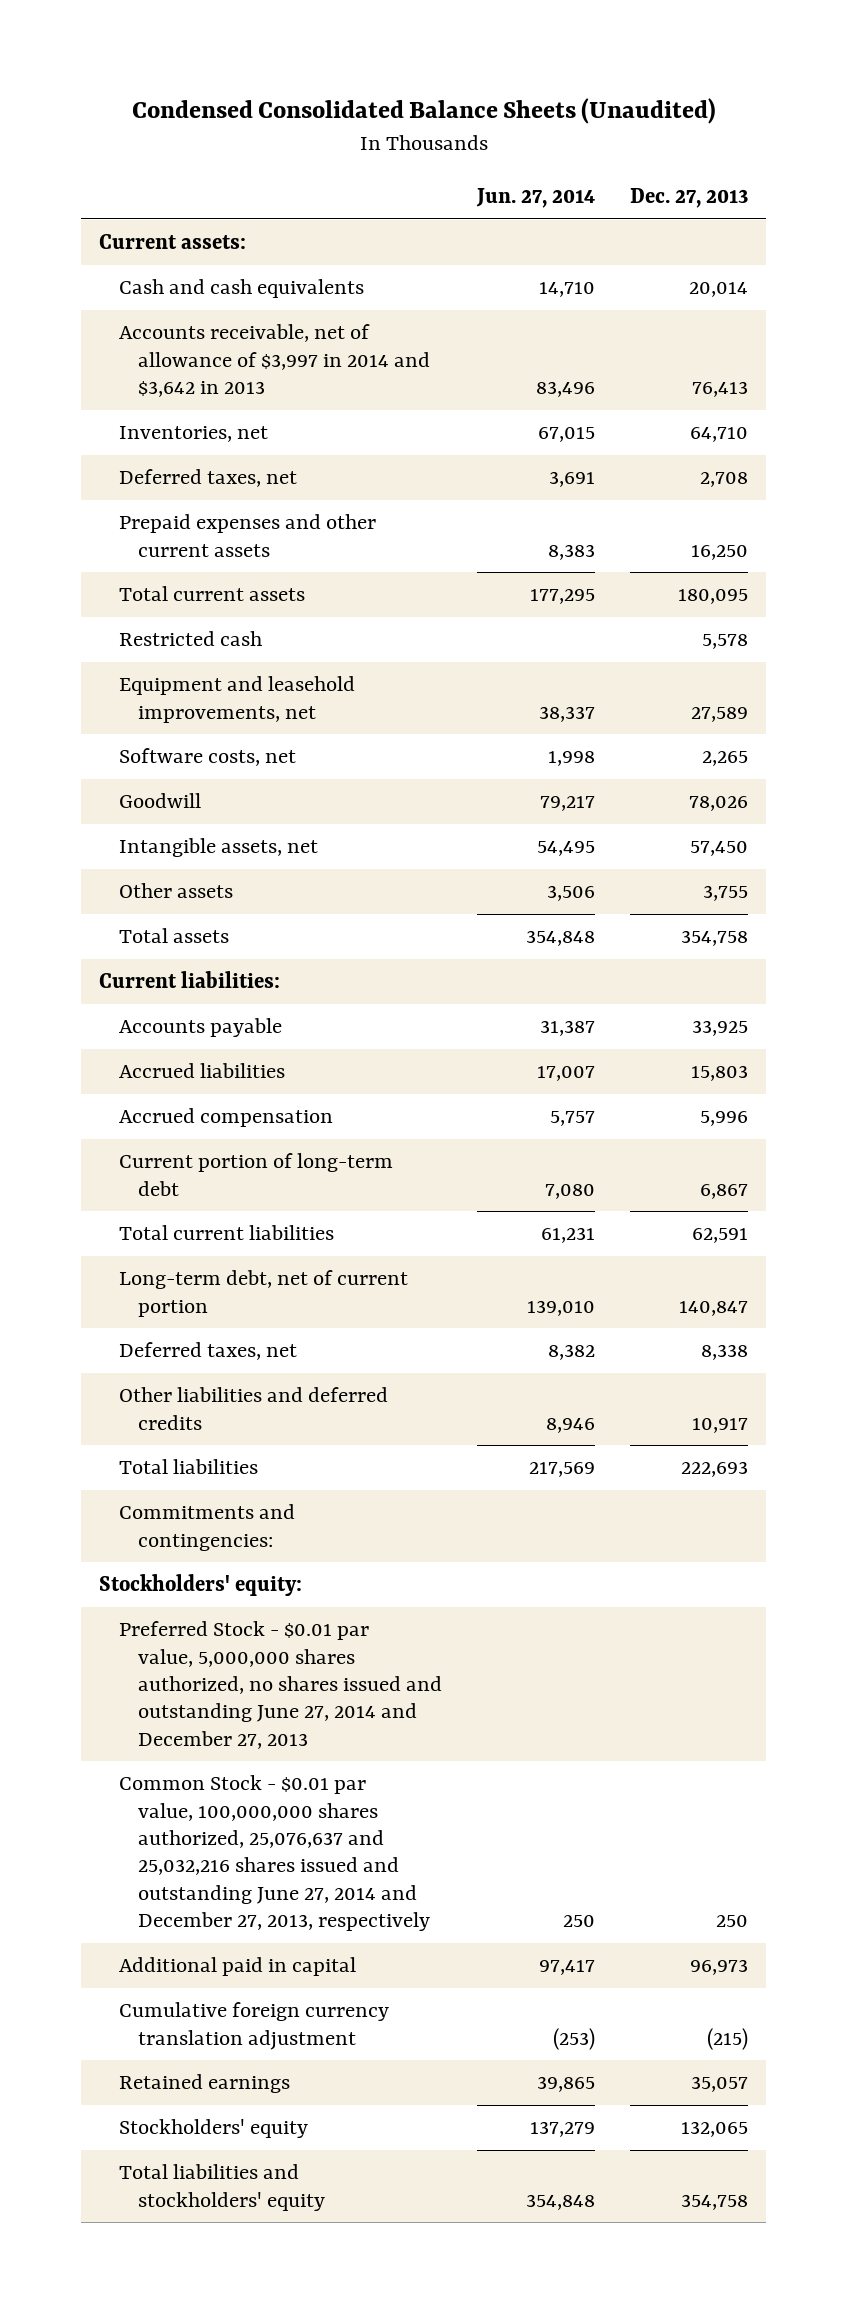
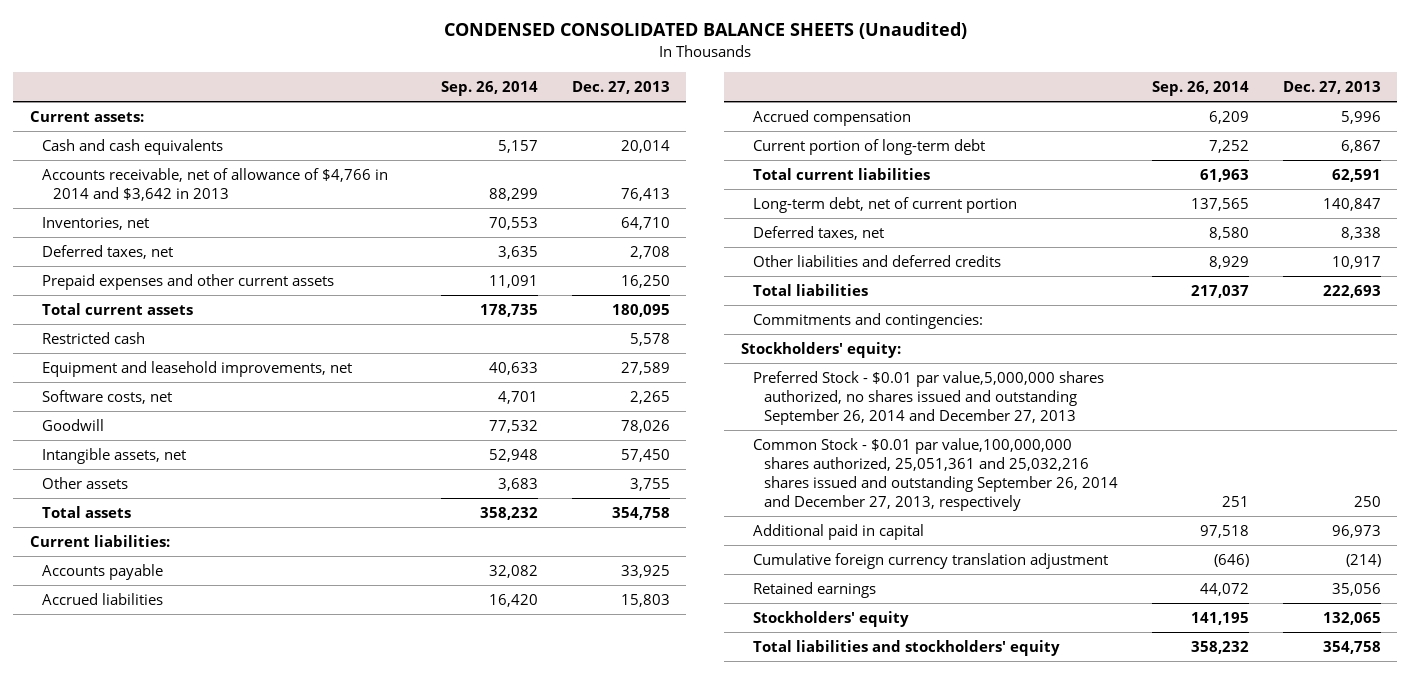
- Condensed Consolidated Balance Sheets (Unaudited)
+ CONDENSED CONSOLIDATED BALANCE SHEETS (Unaudited)
- | Jun. 27, 2014 | Dec. 27, 2013
+ | Sep. 26, 2014 | Dec. 27, 2013
- Accounts receivable, net of allowance of $3,997 in 2014 and $3,642 in 2013 | 83,496 | 76,413
+ Accounts receivable, net of allowance of $4,766 in 2014 and $3,642 in 2013 | 88,299 | 76,413
- Preferred Stock - $0.01 par value, 5,000,000 shares authorized, no shares issued and outstanding June 27, 2014 and December 27, 2013
- Common Stock - $0.01 par value, 100,000,000 shares authorized, 25,076,637 and 25,032,216 shares issued and outstanding June 27, 2014 and December 27, 2013, respectively | 250 | 250
+ Preferred Stock - $0.01 par value,5,000,000 shares authorized, no shares issued and outstanding September 26, 2014 and December 27, 2013
+ Common Stock - $0.01 par value,100,000,000 shares authorized, 25,051,361 and 25,032,216 shares issued and outstanding September 26, 2014 and December 27, 2013, respectively | 251 | 250
- Cumulative foreign currency translation adjustment | (253) | (215)
- Retained earnings | 39,865 | 35,057
+ Cumulative foreign currency translation adjustment | (646) | (214)
+ Retained earnings | 44,072 | 35,056

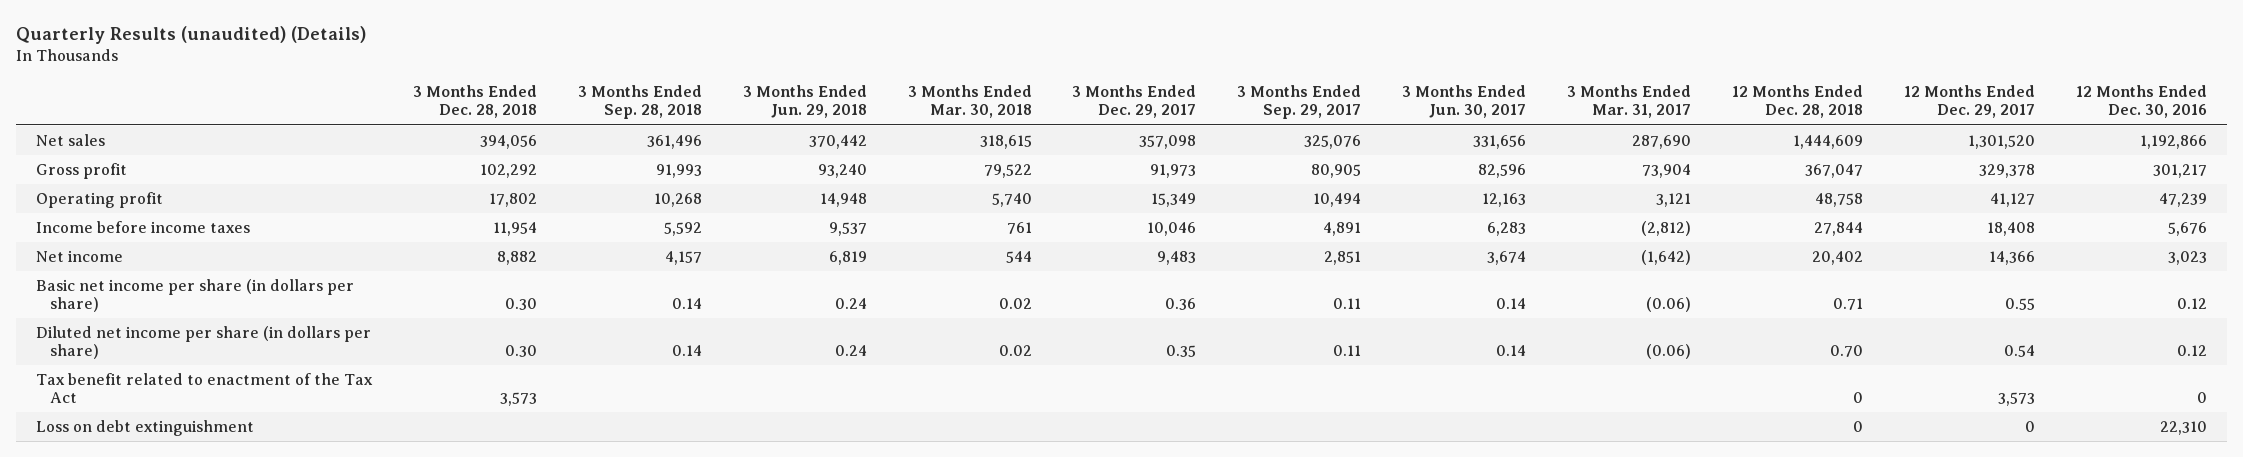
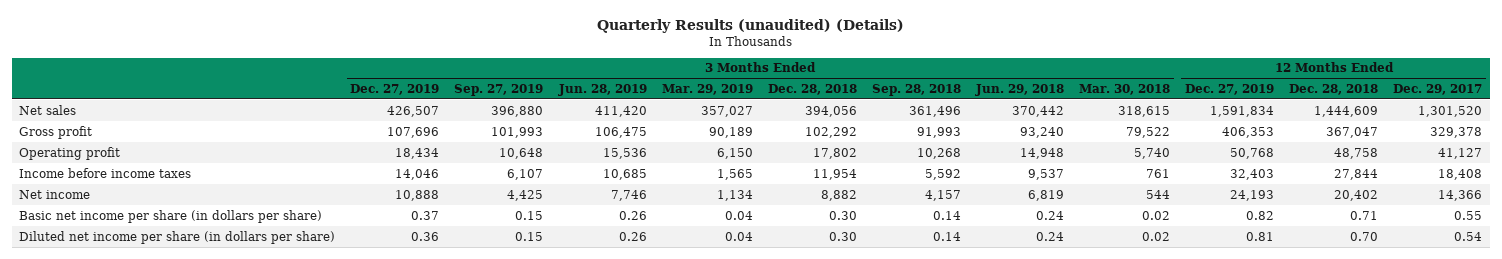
- | 3 Months Ended Dec. 28, 2018 | 3 Months Ended Sep. 28, 2018 | 3 Months Ended Jun. 29, 2018 | 3 Months Ended Mar. 30, 2018 | 3 Months Ended Dec. 29, 2017 | 3 Months Ended Sep. 29, 2017 | 3 Months Ended Jun. 30, 2017 | 3 Months Ended Mar. 31, 2017 | 12 Months Ended Dec. 28, 2018 | 12 Months Ended Dec. 29, 2017 | 12 Months Ended Dec. 30, 2016
+ | 3 Months Ended Dec. 27, 2019 | 3 Months Ended Sep. 27, 2019 | 3 Months Ended Jun. 28, 2019 | 3 Months Ended Mar. 29, 2019 | 3 Months Ended Dec. 28, 2018 | 3 Months Ended Sep. 28, 2018 | 3 Months Ended Jun. 29, 2018 | 3 Months Ended Mar. 30, 2018 | 12 Months Ended Dec. 27, 2019 | 12 Months Ended Dec. 28, 2018 | 12 Months Ended Dec. 29, 2017
- Tax benefit related to enactment of the Tax Act | 3,573 | | | | | | | | 0 | 3,573 | 0
- Loss on debt extinguishment | | | | | | | | | 0 | 0 | 22,310

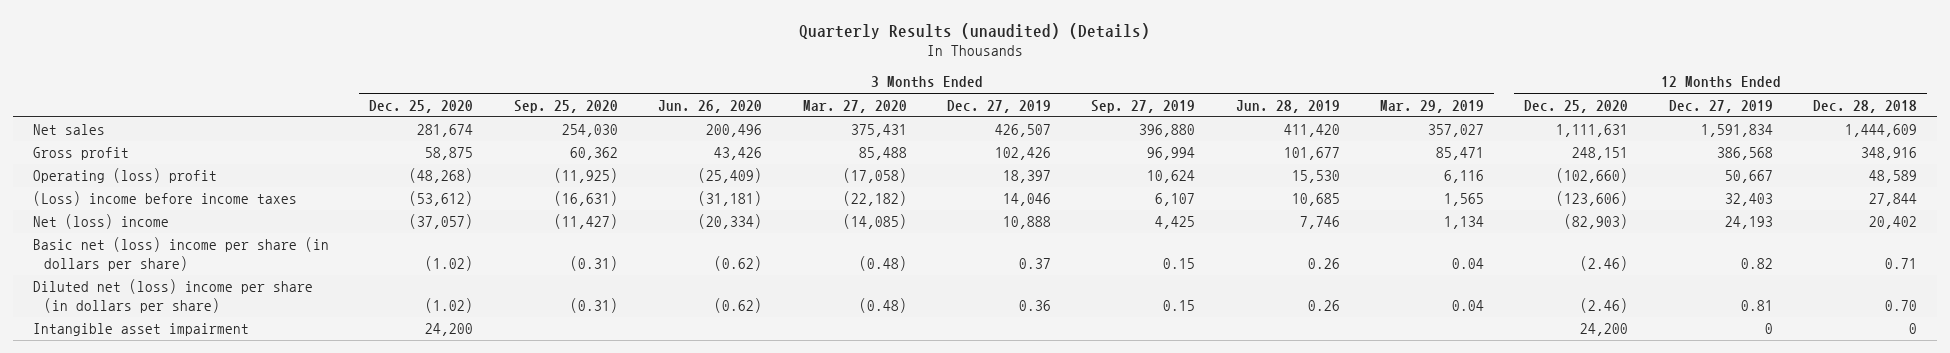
- | 3 Months Ended Dec. 27, 2019 | 3 Months Ended Sep. 27, 2019 | 3 Months Ended Jun. 28, 2019 | 3 Months Ended Mar. 29, 2019 | 3 Months Ended Dec. 28, 2018 | 3 Months Ended Sep. 28, 2018 | 3 Months Ended Jun. 29, 2018 | 3 Months Ended Mar. 30, 2018 | 12 Months Ended Dec. 27, 2019 | 12 Months Ended Dec. 28, 2018 | 12 Months Ended Dec. 29, 2017
+ | 3 Months Ended Dec. 25, 2020 | 3 Months Ended Sep. 25, 2020 | 3 Months Ended Jun. 26, 2020 | 3 Months Ended Mar. 27, 2020 | 3 Months Ended Dec. 27, 2019 | 3 Months Ended Sep. 27, 2019 | 3 Months Ended Jun. 28, 2019 | 3 Months Ended Mar. 29, 2019 | 12 Months Ended Dec. 25, 2020 | 12 Months Ended Dec. 27, 2019 | 12 Months Ended Dec. 28, 2018
- Gross profit | 107,696 | 101,993 | 106,475 | 90,189 | 102,292 | 91,993 | 93,240 | 79,522 | 406,353 | 367,047 | 329,378
- Operating profit | 18,434 | 10,648 | 15,536 | 6,150 | 17,802 | 10,268 | 14,948 | 5,740 | 50,768 | 48,758 | 41,127
- Income before income taxes | 14,046 | 6,107 | 10,685 | 1,565 | 11,954 | 5,592 | 9,537 | 761 | 32,403 | 27,844 | 18,408
- Net income | 10,888 | 4,425 | 7,746 | 1,134 | 8,882 | 4,157 | 6,819 | 544 | 24,193 | 20,402 | 14,366
- Basic net income per share (in dollars per share) | 0.37 | 0.15 | 0.26 | 0.04 | 0.30 | 0.14 | 0.24 | 0.02 | 0.82 | 0.71 | 0.55
- Diluted net income per share (in dollars per share) | 0.36 | 0.15 | 0.26 | 0.04 | 0.30 | 0.14 | 0.24 | 0.02 | 0.81 | 0.70 | 0.54
+ Gross profit | 58,875 | 60,362 | 43,426 | 85,488 | 102,426 | 96,994 | 101,677 | 85,471 | 248,151 | 386,568 | 348,916
+ Operating (loss) profit | (48,268) | (11,925) | (25,409) | (17,058) | 18,397 | 10,624 | 15,530 | 6,116 | (102,660) | 50,667 | 48,589
+ (Loss) income before income taxes | (53,612) | (16,631) | (31,181) | (22,182) | 14,046 | 6,107 | 10,685 | 1,565 | (123,606) | 32,403 | 27,844
+ Net (loss) income | (37,057) | (11,427) | (20,334) | (14,085) | 10,888 | 4,425 | 7,746 | 1,134 | (82,903) | 24,193 | 20,402
+ Basic net (loss) income per share (in dollars per share) | (1.02) | (0.31) | (0.62) | (0.48) | 0.37 | 0.15 | 0.26 | 0.04 | (2.46) | 0.82 | 0.71
+ Diluted net (loss) income per share (in dollars per share) | (1.02) | (0.31) | (0.62) | (0.48) | 0.36 | 0.15 | 0.26 | 0.04 | (2.46) | 0.81 | 0.70
+ Intangible asset impairment | 24,200 | | | | | | | | 24,200 | 0 | 0

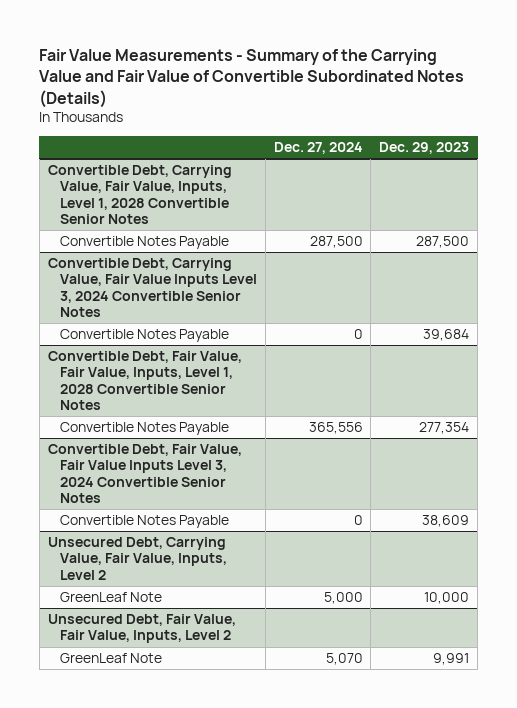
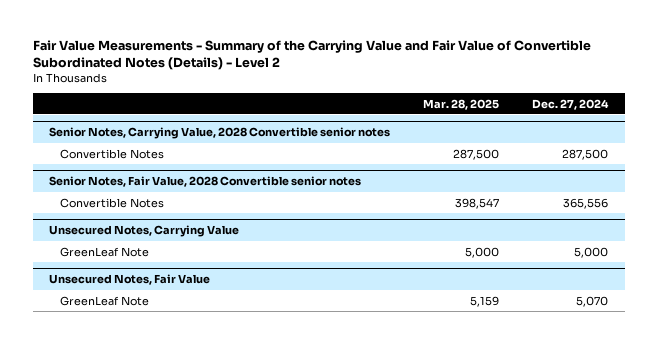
- Fair Value Measurements - Summary of the Carrying Value and Fair Value of Convertible Subordinated Notes (Details)
+ Fair Value Measurements - Summary of the Carrying Value and Fair Value of Convertible Subordinated Notes (Details) - Level 2
- | Dec. 27, 2024 | Dec. 29, 2023
+ | Mar. 28, 2025 | Dec. 27, 2024
- Convertible Debt, Carrying Value, Fair Value, Inputs, Level 1, 2028 Convertible Senior Notes
- Convertible Notes Payable | 287,500 | 287,500
- Convertible Debt, Carrying Value, Fair Value Inputs Level 3, 2024 Convertible Senior Notes
- Convertible Notes Payable | 0 | 39,684
- Convertible Debt, Fair Value, Fair Value, Inputs, Level 1, 2028 Convertible Senior Notes
- Convertible Notes Payable | 365,556 | 277,354
- Convertible Debt, Fair Value, Fair Value Inputs Level 3, 2024 Convertible Senior Notes
- Convertible Notes Payable | 0 | 38,609
- Unsecured Debt, Carrying Value, Fair Value, Inputs, Level 2
+ Senior Notes, Carrying Value, 2028 Convertible senior notes
+ Convertible Notes | 287,500 | 287,500
+ Senior Notes, Fair Value, 2028 Convertible senior notes
+ Convertible Notes | 398,547 | 365,556
+ Unsecured Notes, Carrying Value
- Unsecured Debt, Fair Value, Fair Value, Inputs, Level 2
+ Unsecured Notes, Fair Value

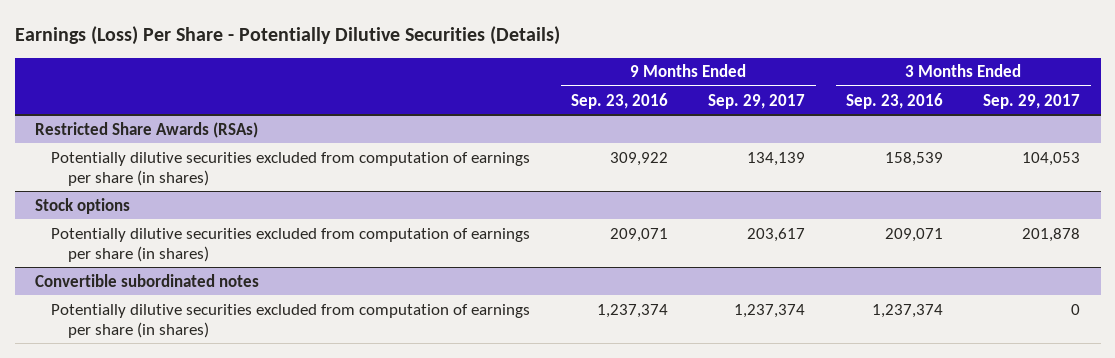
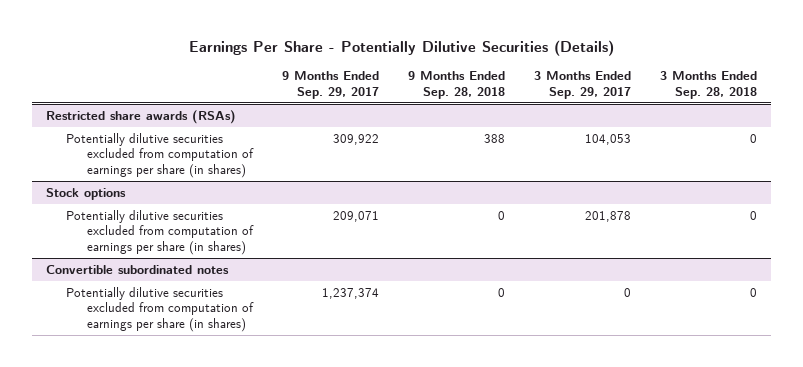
- Earnings (Loss) Per Share - Potentially Dilutive Securities (Details)
+ Earnings Per Share - Potentially Dilutive Securities (Details)
- | 9 Months Ended Sep. 23, 2016 | 9 Months Ended Sep. 29, 2017 | 3 Months Ended Sep. 23, 2016 | 3 Months Ended Sep. 29, 2017
+ | 9 Months Ended Sep. 29, 2017 | 9 Months Ended Sep. 28, 2018 | 3 Months Ended Sep. 29, 2017 | 3 Months Ended Sep. 28, 2018
- Restricted Share Awards (RSAs)
- Potentially dilutive securities excluded from computation of earnings per share (in shares) | 309,922 | 134,139 | 158,539 | 104,053
+ Restricted share awards (RSAs)
+ Potentially dilutive securities excluded from computation of earnings per share (in shares) | 309,922 | 388 | 104,053 | 0
@ Stock options
- Potentially dilutive securities excluded from computation of earnings per share (in shares) | 209,071 | 203,617 | 209,071 | 201,878
+ Potentially dilutive securities excluded from computation of earnings per share (in shares) | 209,071 | 0 | 201,878 | 0

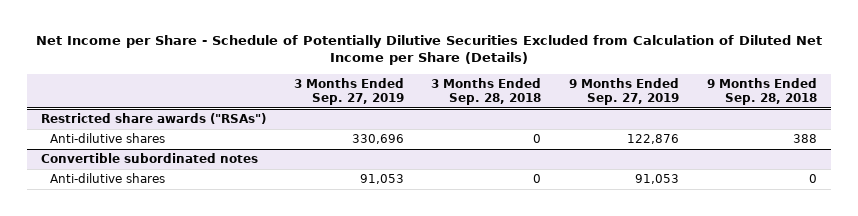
- Earnings Per Share - Potentially Dilutive Securities (Details)
+ Net Income per Share - Schedule of Potentially Dilutive Securities Excluded from Calculation of Diluted Net Income per Share (Details)
- | 9 Months Ended Sep. 29, 2017 | 9 Months Ended Sep. 28, 2018 | 3 Months Ended Sep. 29, 2017 | 3 Months Ended Sep. 28, 2018
+ | 3 Months Ended Sep. 27, 2019 | 3 Months Ended Sep. 28, 2018 | 9 Months Ended Sep. 27, 2019 | 9 Months Ended Sep. 28, 2018
- Restricted share awards (RSAs)
- Potentially dilutive securities excluded from computation of earnings per share (in shares) | 309,922 | 388 | 104,053 | 0
- Stock options
- Potentially dilutive securities excluded from computation of earnings per share (in shares) | 209,071 | 0 | 201,878 | 0
+ Restricted share awards ("RSAs")
+ Anti-dilutive shares | 330,696 | 0 | 122,876 | 388
@ Convertible subordinated notes
- Potentially dilutive securities excluded from computation of earnings per share (in shares) | 1,237,374 | 0 | 0 | 0
+ Anti-dilutive shares | 91,053 | 0 | 91,053 | 0

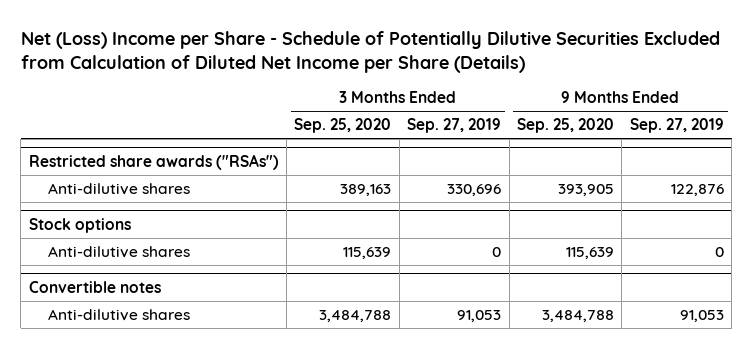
- Net Income per Share - Schedule of Potentially Dilutive Securities Excluded from Calculation of Diluted Net Income per Share (Details)
+ Net (Loss) Income per Share - Schedule of Potentially Dilutive Securities Excluded from Calculation of Diluted Net Income per Share (Details)
- | 3 Months Ended Sep. 27, 2019 | 3 Months Ended Sep. 28, 2018 | 9 Months Ended Sep. 27, 2019 | 9 Months Ended Sep. 28, 2018
+ | 3 Months Ended Sep. 25, 2020 | 3 Months Ended Sep. 27, 2019 | 9 Months Ended Sep. 25, 2020 | 9 Months Ended Sep. 27, 2019
- Convertible subordinated notes
+ Stock options
+ Anti-dilutive shares | 115,639 | 0 | 115,639 | 0
+ Convertible notes

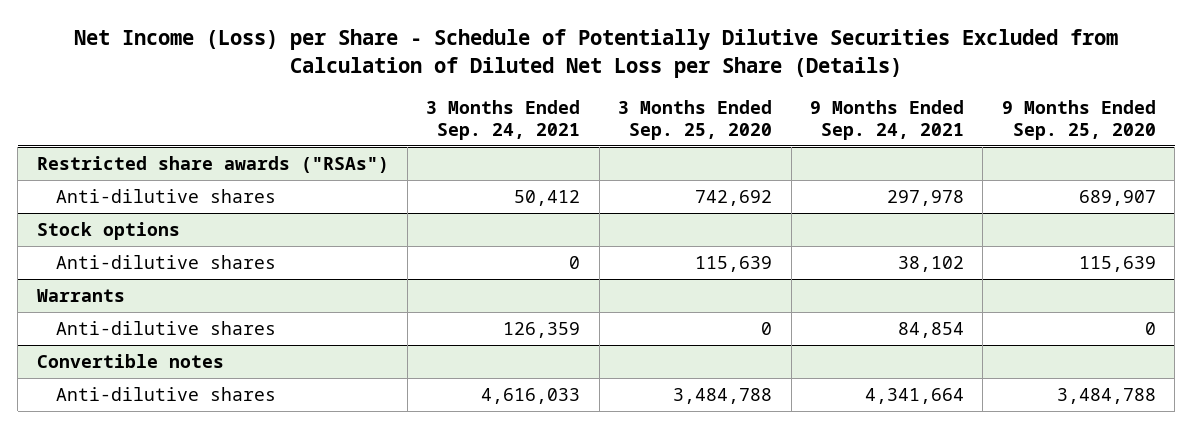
- Net (Loss) Income per Share - Schedule of Potentially Dilutive Securities Excluded from Calculation of Diluted Net Income per Share (Details)
+ Net Income (Loss) per Share - Schedule of Potentially Dilutive Securities Excluded from Calculation of Diluted Net Loss per Share (Details)
- | 3 Months Ended Sep. 25, 2020 | 3 Months Ended Sep. 27, 2019 | 9 Months Ended Sep. 25, 2020 | 9 Months Ended Sep. 27, 2019
+ | 3 Months Ended Sep. 24, 2021 | 3 Months Ended Sep. 25, 2020 | 9 Months Ended Sep. 24, 2021 | 9 Months Ended Sep. 25, 2020
@ Restricted share awards ("RSAs")
- Anti-dilutive shares | 389,163 | 330,696 | 393,905 | 122,876
+ Anti-dilutive shares | 50,412 | 742,692 | 297,978 | 689,907
+ Warrants
+ Anti-dilutive shares | 126,359 | 0 | 84,854 | 0

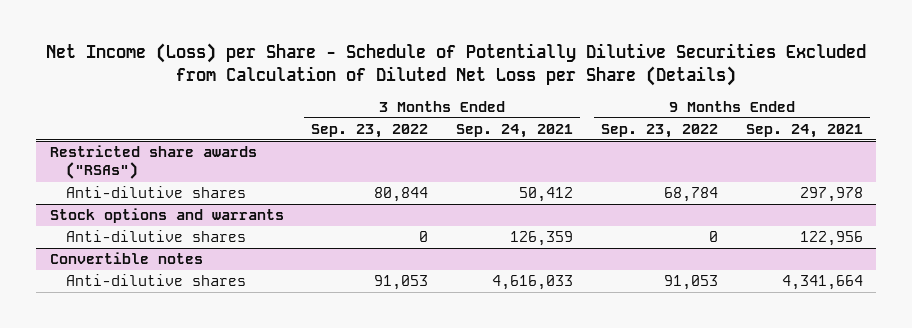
- | 3 Months Ended Sep. 24, 2021 | 3 Months Ended Sep. 25, 2020 | 9 Months Ended Sep. 24, 2021 | 9 Months Ended Sep. 25, 2020
+ | 3 Months Ended Sep. 23, 2022 | 3 Months Ended Sep. 24, 2021 | 9 Months Ended Sep. 23, 2022 | 9 Months Ended Sep. 24, 2021
- Stock options
- Anti-dilutive shares | 0 | 115,639 | 38,102 | 115,639
- Warrants
- Anti-dilutive shares | 126,359 | 0 | 84,854 | 0
+ Stock options and warrants
+ Anti-dilutive shares | 0 | 126,359 | 0 | 122,956

